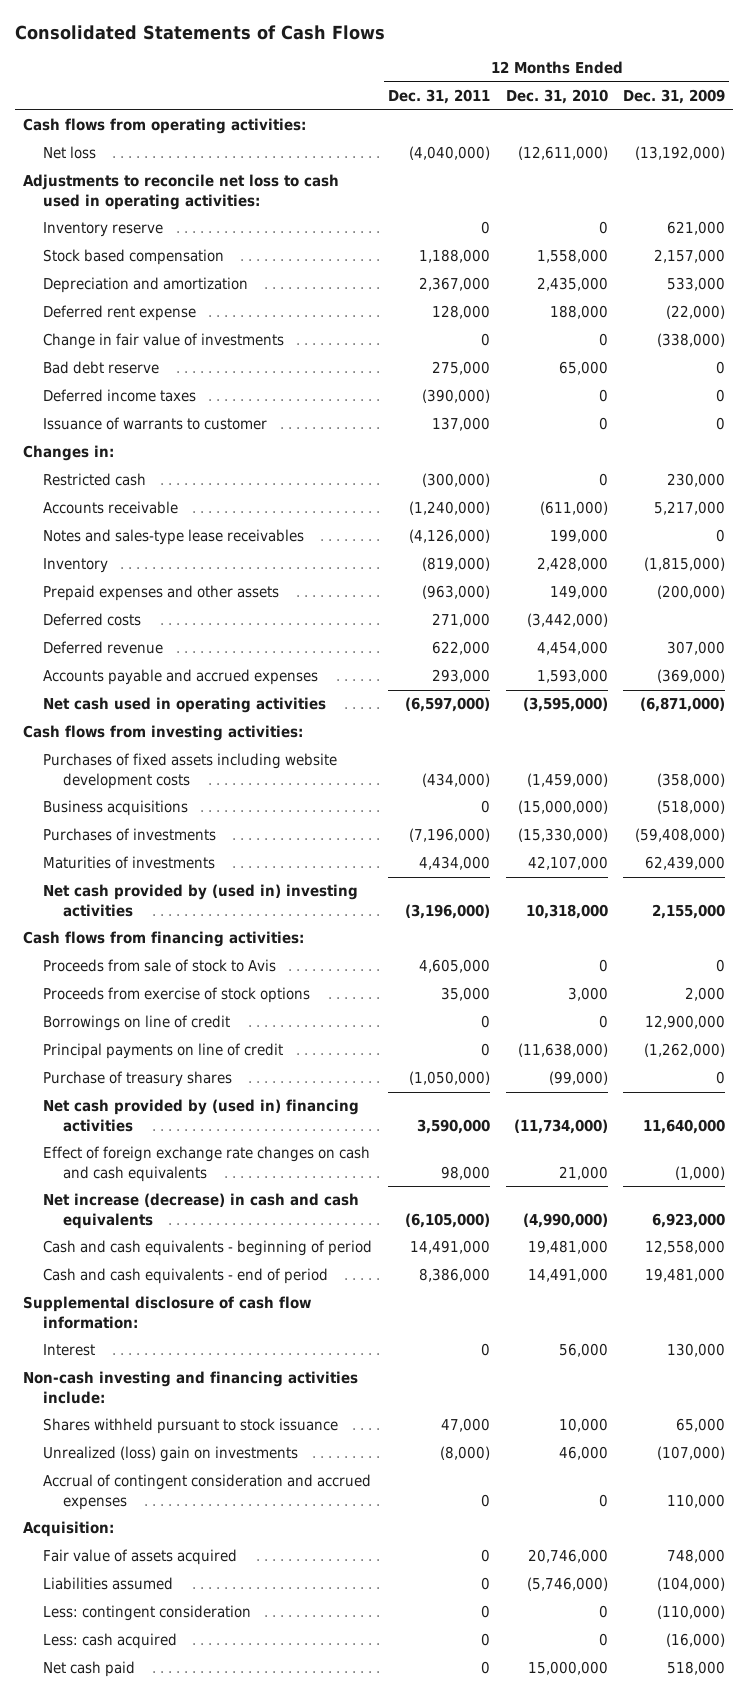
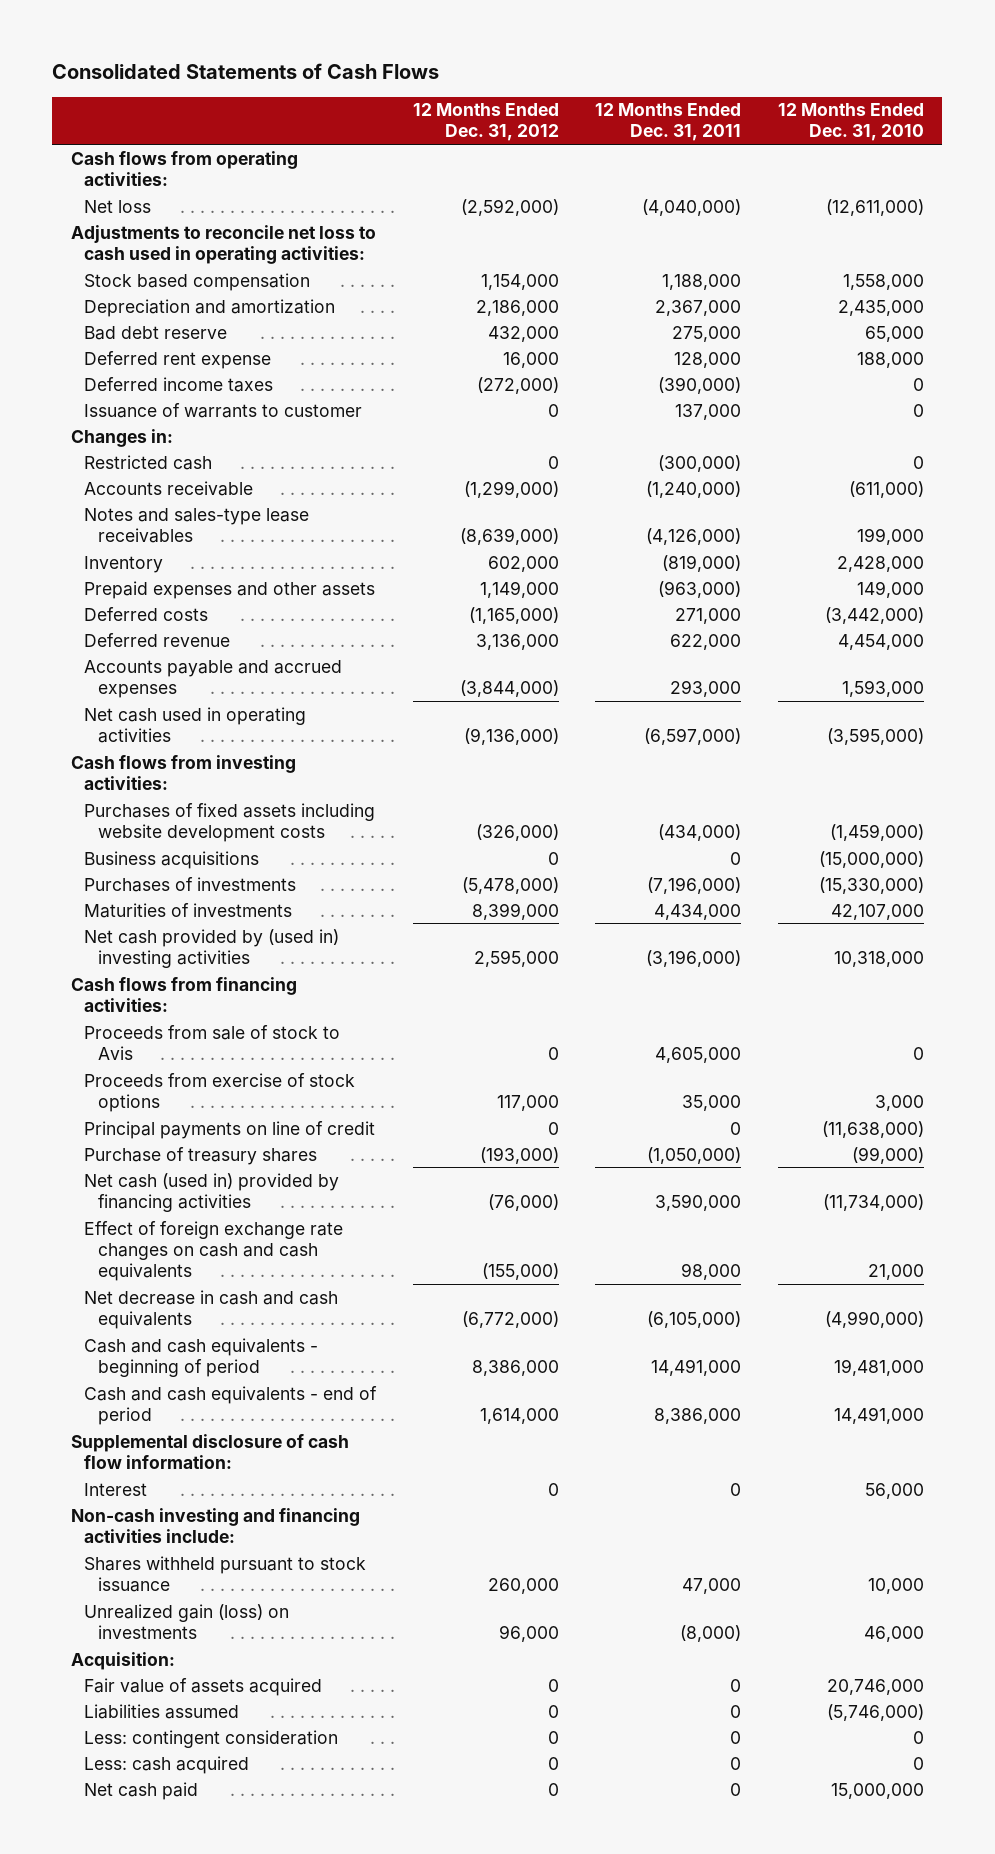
- | 12 Months Ended Dec. 31, 2011 | 12 Months Ended Dec. 31, 2010 | 12 Months Ended Dec. 31, 2009
+ | 12 Months Ended Dec. 31, 2012 | 12 Months Ended Dec. 31, 2011 | 12 Months Ended Dec. 31, 2010
- Inventory reserve | 0 | 0 | 621,000
- Change in fair value of investments | 0 | 0 | (338,000)
moved down: Deferred rent expense | 16,000 | 128,000 | 188,000
- Borrowings on line of credit | 0 | 0 | 12,900,000
- Net cash provided by (used in) financing activities | 3,590,000 | (11,734,000) | 11,640,000
+ Net cash (used in) provided by financing activities | (76,000) | 3,590,000 | (11,734,000)
- Net increase (decrease) in cash and cash equivalents | (6,105,000) | (4,990,000) | 6,923,000
+ Net decrease in cash and cash equivalents | (6,772,000) | (6,105,000) | (4,990,000)
- Unrealized (loss) gain on investments | (8,000) | 46,000 | (107,000)
- Accrual of contingent consideration and accrued expenses | 0 | 0 | 110,000
+ Unrealized gain (loss) on investments | 96,000 | (8,000) | 46,000

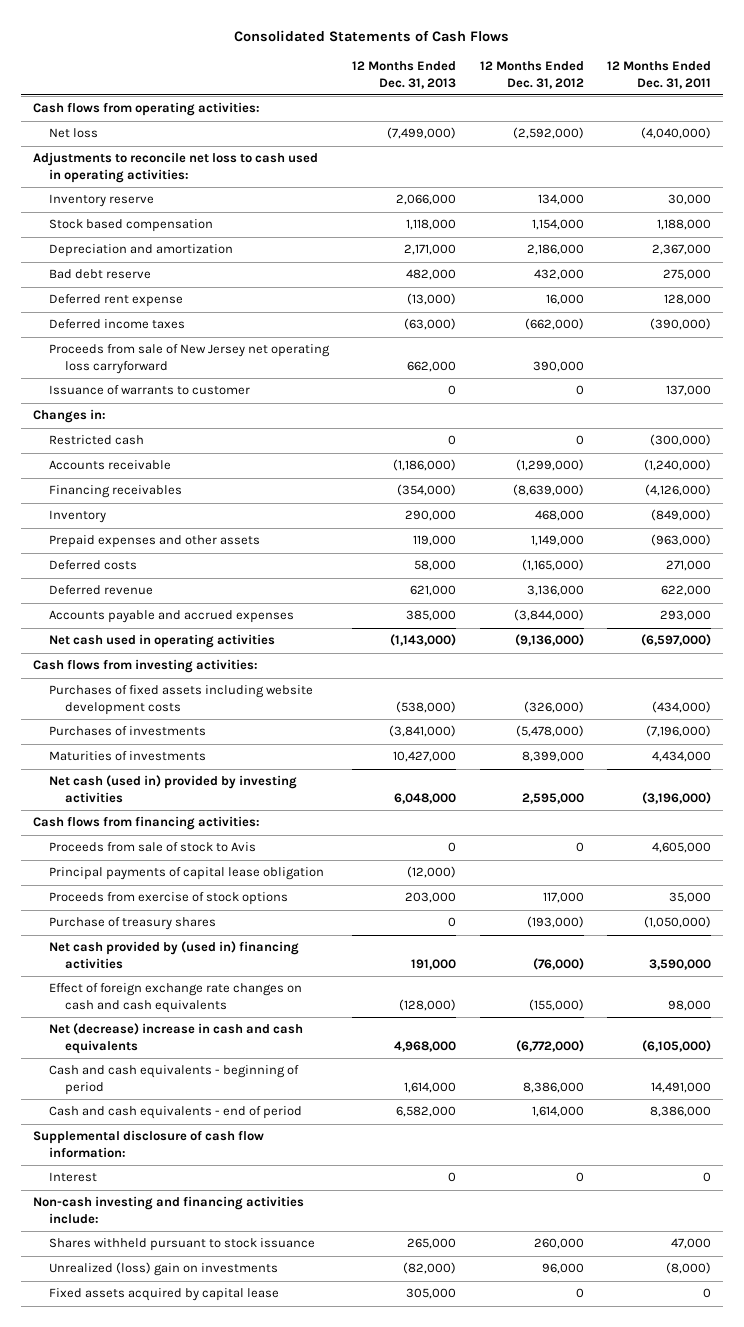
- | 12 Months Ended Dec. 31, 2012 | 12 Months Ended Dec. 31, 2011 | 12 Months Ended Dec. 31, 2010
+ | 12 Months Ended Dec. 31, 2013 | 12 Months Ended Dec. 31, 2012 | 12 Months Ended Dec. 31, 2011
+ Inventory reserve | 2,066,000 | 134,000 | 30,000
- Deferred income taxes | (272,000) | (390,000) | 0
+ Deferred income taxes | (63,000) | (662,000) | (390,000)
+ Proceeds from sale of New Jersey net operating loss carryforward | 662,000 | 390,000 |
- Notes and sales-type lease receivables | (8,639,000) | (4,126,000) | 199,000
- Inventory | 602,000 | (819,000) | 2,428,000
+ Financing receivables | (354,000) | (8,639,000) | (4,126,000)
+ Inventory | 290,000 | 468,000 | (849,000)
- Business acquisitions | 0 | 0 | (15,000,000)
- Net cash provided by (used in) investing activities | 2,595,000 | (3,196,000) | 10,318,000
+ Net cash (used in) provided by investing activities | 6,048,000 | 2,595,000 | (3,196,000)
+ Principal payments of capital lease obligation | (12,000) | |
- Principal payments on line of credit | 0 | 0 | (11,638,000)
- Net cash (used in) provided by financing activities | (76,000) | 3,590,000 | (11,734,000)
+ Net cash provided by (used in) financing activities | 191,000 | (76,000) | 3,590,000
- Net decrease in cash and cash equivalents | (6,772,000) | (6,105,000) | (4,990,000)
+ Net (decrease) increase in cash and cash equivalents | 4,968,000 | (6,772,000) | (6,105,000)
- Unrealized gain (loss) on investments | 96,000 | (8,000) | 46,000
- Acquisition:
- Fair value of assets acquired | 0 | 0 | 20,746,000
- Liabilities assumed | 0 | 0 | (5,746,000)
- Less: contingent consideration | 0 | 0 | 0
- Less: cash acquired | 0 | 0 | 0
- Net cash paid | 0 | 0 | 15,000,000
+ Unrealized (loss) gain on investments | (82,000) | 96,000 | (8,000)
+ Fixed assets acquired by capital lease | 305,000 | 0 | 0

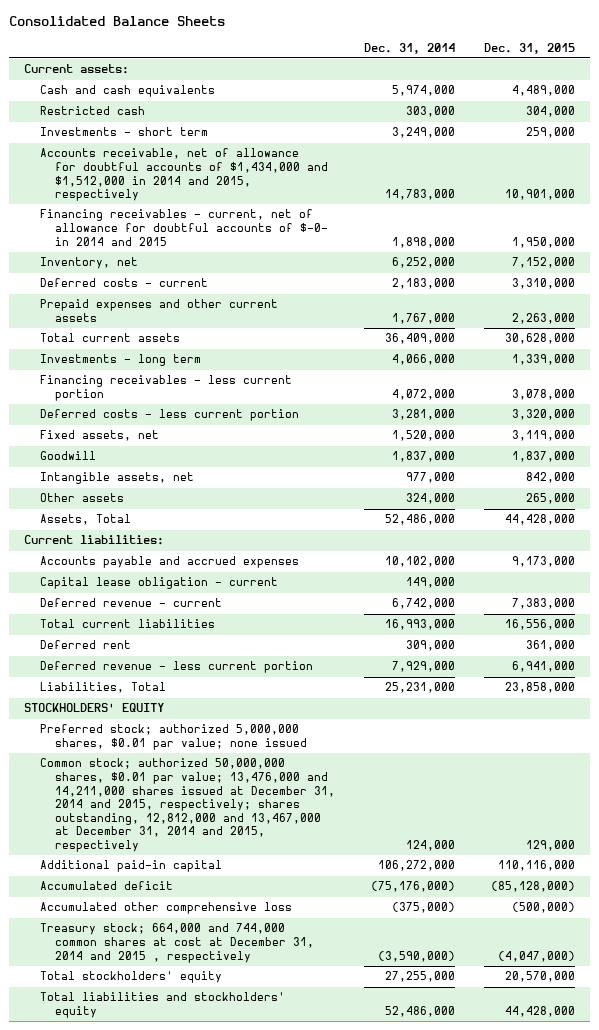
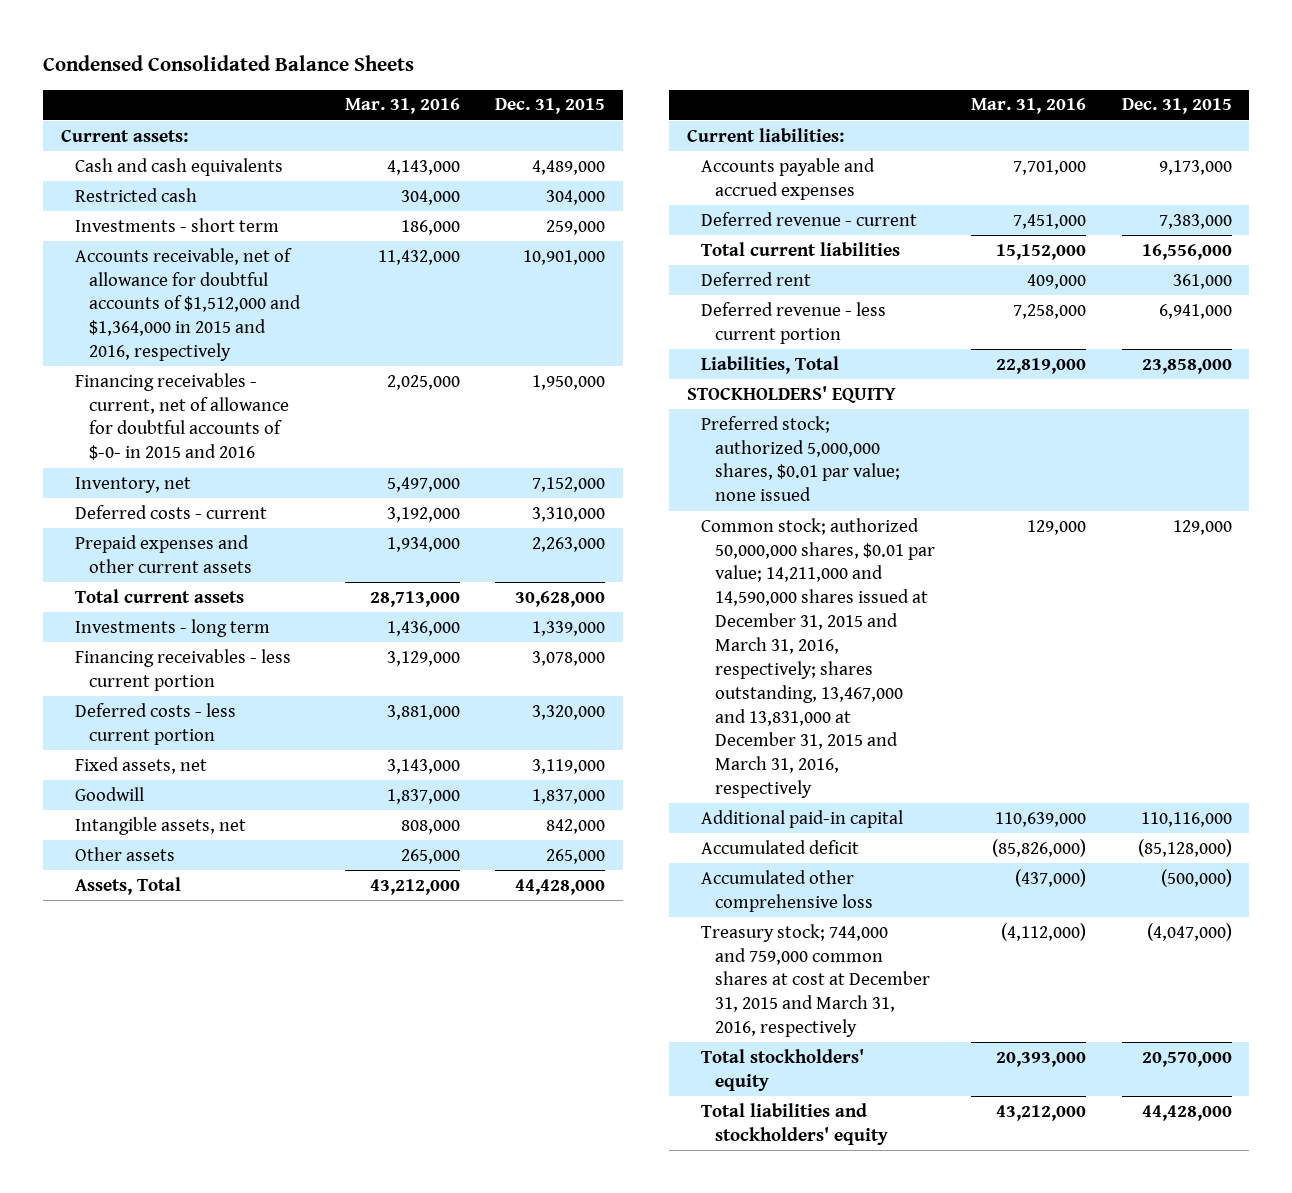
- Consolidated Balance Sheets
+ Condensed Consolidated Balance Sheets
- | Dec. 31, 2014 | Dec. 31, 2015
+ | Mar. 31, 2016 | Dec. 31, 2015
- Accounts receivable, net of allowance for doubtful accounts of $1,434,000 and $1,512,000 in 2014 and 2015, respectively | 14,783,000 | 10,901,000
- Financing receivables - current, net of allowance for doubtful accounts of $-0- in 2014 and 2015 | 1,898,000 | 1,950,000
+ Accounts receivable, net of allowance for doubtful accounts of $1,512,000 and $1,364,000 in 2015 and 2016, respectively | 11,432,000 | 10,901,000
+ Financing receivables - current, net of allowance for doubtful accounts of $-0- in 2015 and 2016 | 2,025,000 | 1,950,000
- Capital lease obligation - current | 149,000 |
- Common stock; authorized 50,000,000 shares, $0.01 par value; 13,476,000 and 14,211,000 shares issued at December 31, 2014 and 2015, respectively; shares outstanding, 12,812,000 and 13,467,000 at December 31, 2014 and 2015, respectively | 124,000 | 129,000
+ Common stock; authorized 50,000,000 shares, $0.01 par value; 14,211,000 and 14,590,000 shares issued at December 31, 2015 and March 31, 2016, respectively; shares outstanding, 13,467,000 and 13,831,000 at December 31, 2015 and March 31, 2016, respectively | 129,000 | 129,000
- Treasury stock; 664,000 and 744,000 common shares at cost at December 31, 2014 and 2015 , respectively | (3,590,000) | (4,047,000)
+ Treasury stock; 744,000 and 759,000 common shares at cost at December 31, 2015 and March 31, 2016, respectively | (4,112,000) | (4,047,000)

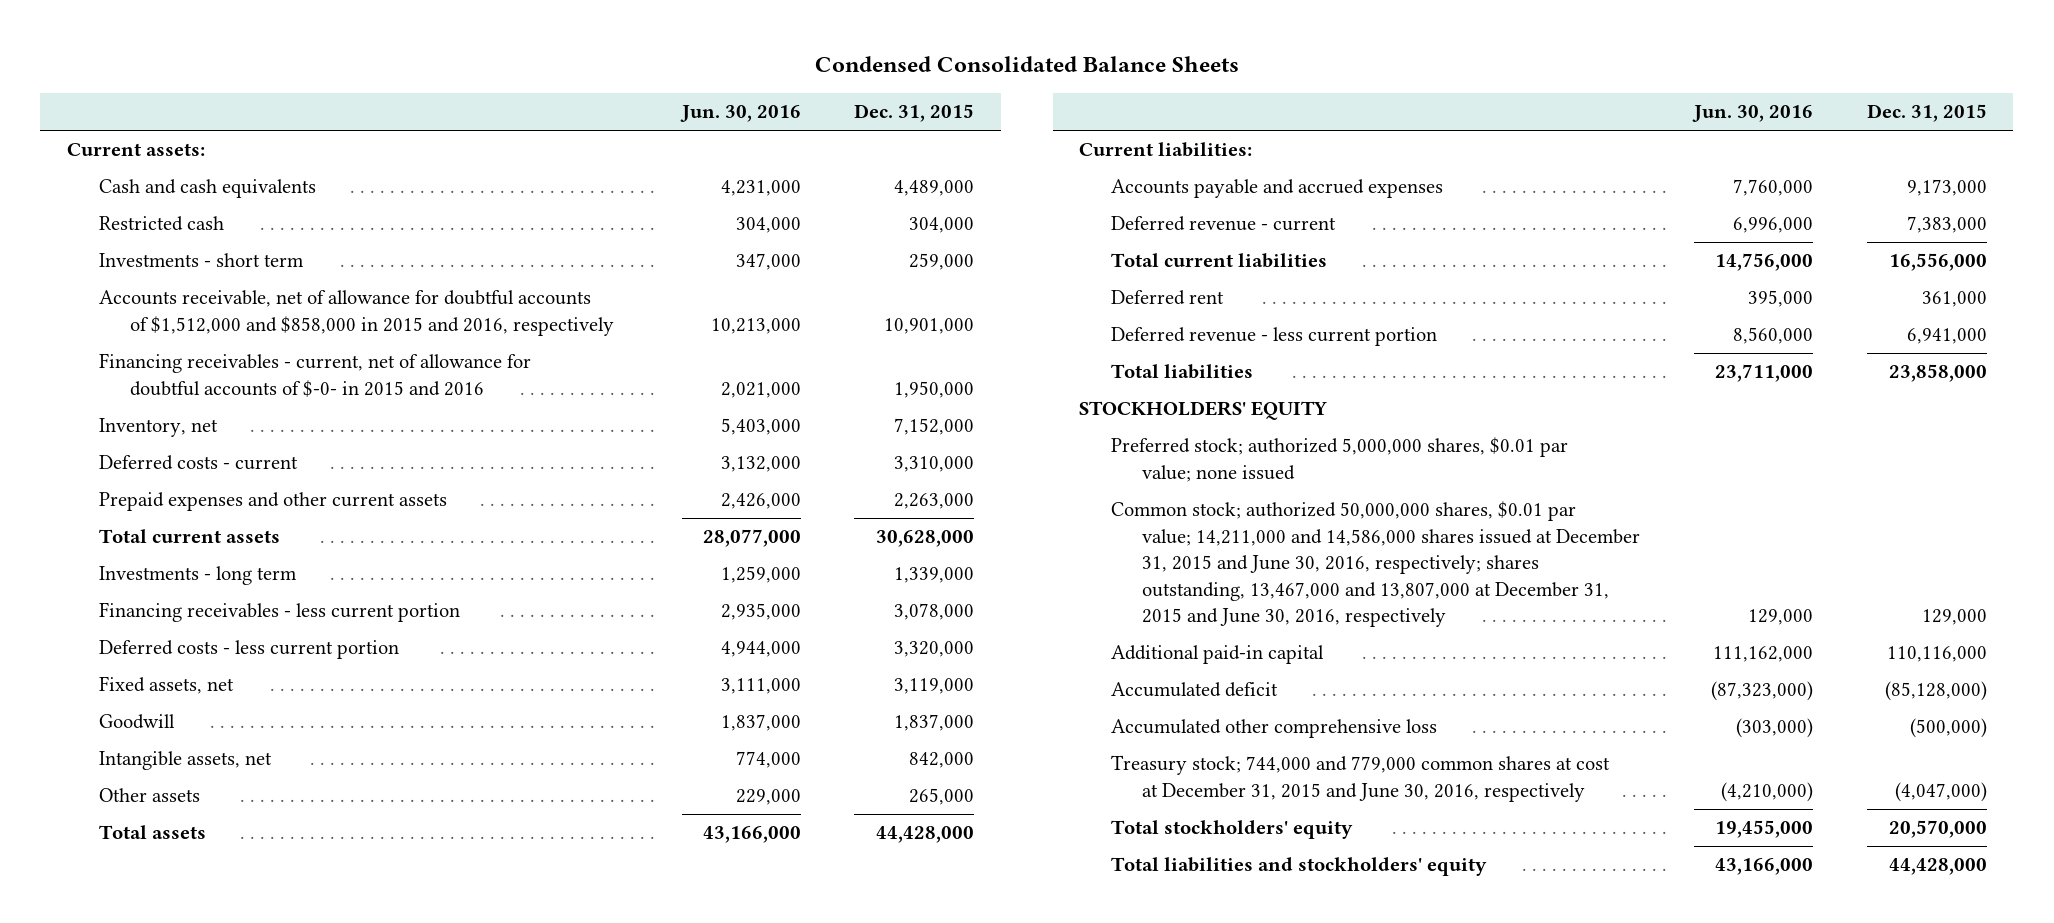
- | Mar. 31, 2016 | Dec. 31, 2015
+ | Jun. 30, 2016 | Dec. 31, 2015
- Accounts receivable, net of allowance for doubtful accounts of $1,512,000 and $1,364,000 in 2015 and 2016, respectively | 11,432,000 | 10,901,000
+ Accounts receivable, net of allowance for doubtful accounts of $1,512,000 and $858,000 in 2015 and 2016, respectively | 10,213,000 | 10,901,000
- Assets, Total | 43,212,000 | 44,428,000
+ Total assets | 43,166,000 | 44,428,000
- Liabilities, Total | 22,819,000 | 23,858,000
+ Total liabilities | 23,711,000 | 23,858,000
- Common stock; authorized 50,000,000 shares, $0.01 par value; 14,211,000 and 14,590,000 shares issued at December 31, 2015 and March 31, 2016, respectively; shares outstanding, 13,467,000 and 13,831,000 at December 31, 2015 and March 31, 2016, respectively | 129,000 | 129,000
+ Common stock; authorized 50,000,000 shares, $0.01 par value; 14,211,000 and 14,586,000 shares issued at December 31, 2015 and June 30, 2016, respectively; shares outstanding, 13,467,000 and 13,807,000 at December 31, 2015 and June 30, 2016, respectively | 129,000 | 129,000
- Treasury stock; 744,000 and 759,000 common shares at cost at December 31, 2015 and March 31, 2016, respectively | (4,112,000) | (4,047,000)
+ Treasury stock; 744,000 and 779,000 common shares at cost at December 31, 2015 and June 30, 2016, respectively | (4,210,000) | (4,047,000)

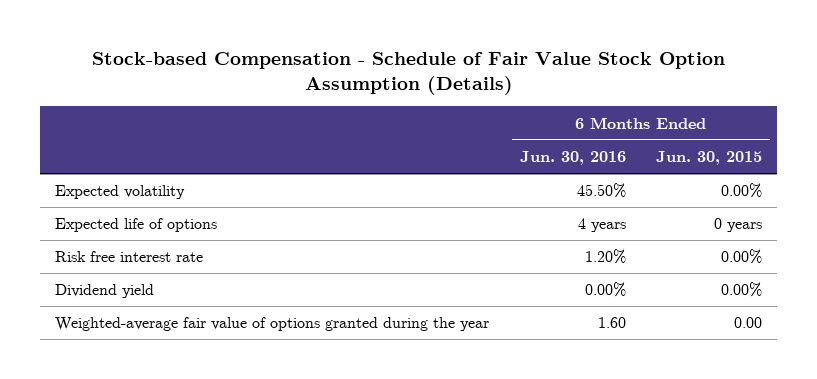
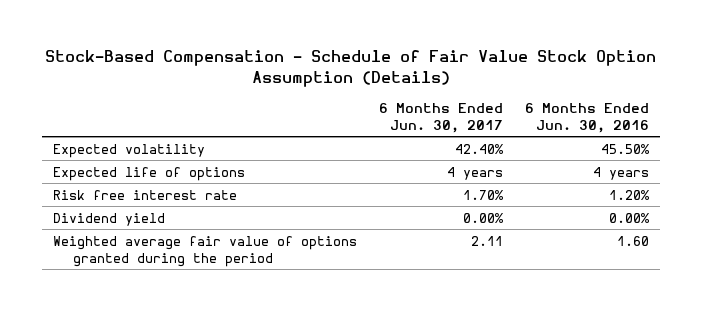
- Stock-based Compensation - Schedule of Fair Value Stock Option Assumption (Details)
+ Stock-Based Compensation - Schedule of Fair Value Stock Option Assumption (Details)
- | 6 Months Ended Jun. 30, 2016 | 6 Months Ended Jun. 30, 2015
+ | 6 Months Ended Jun. 30, 2017 | 6 Months Ended Jun. 30, 2016
- Weighted-average fair value of options granted during the year | 1.60 | 0.00
+ Weighted average fair value of options granted during the period | 2.11 | 1.60

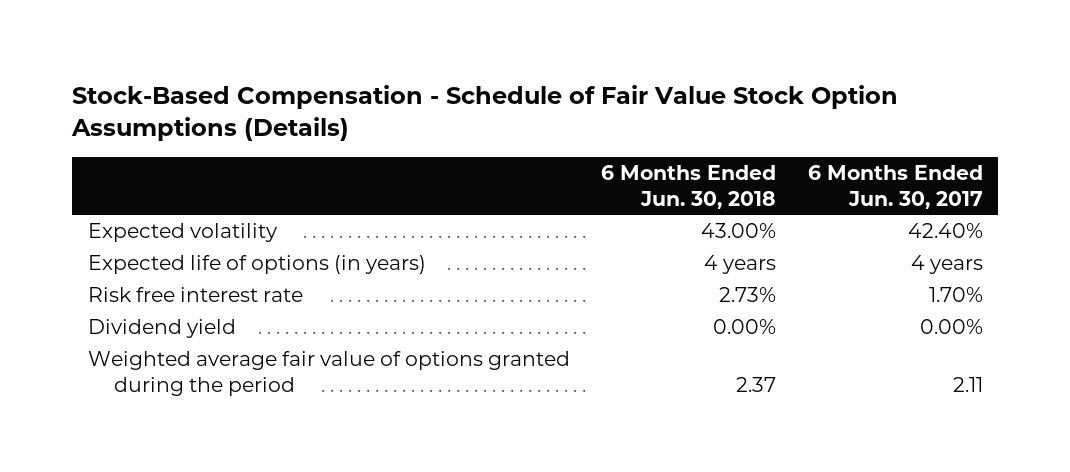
- Stock-Based Compensation - Schedule of Fair Value Stock Option Assumption (Details)
+ Stock-Based Compensation - Schedule of Fair Value Stock Option Assumptions (Details)
- | 6 Months Ended Jun. 30, 2017 | 6 Months Ended Jun. 30, 2016
+ | 6 Months Ended Jun. 30, 2018 | 6 Months Ended Jun. 30, 2017
- Expected life of options | 4 years | 4 years
+ Expected life of options (in years) | 4 years | 4 years

